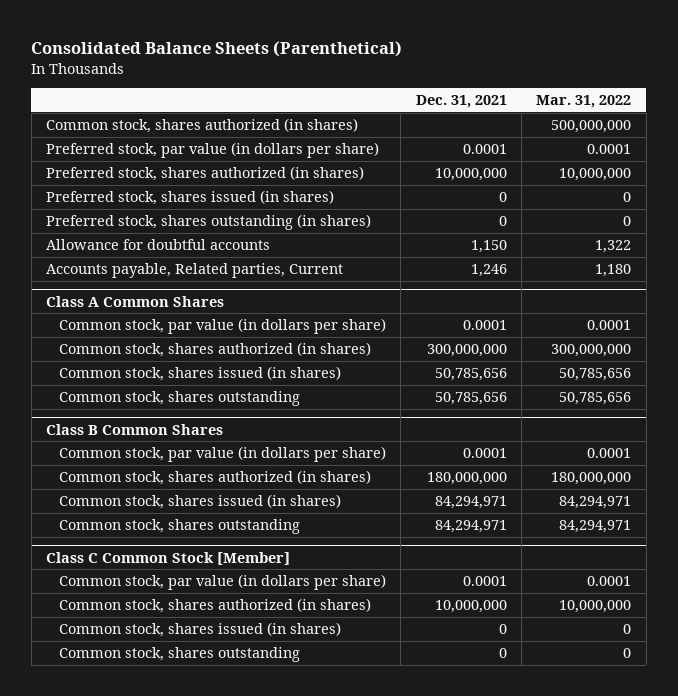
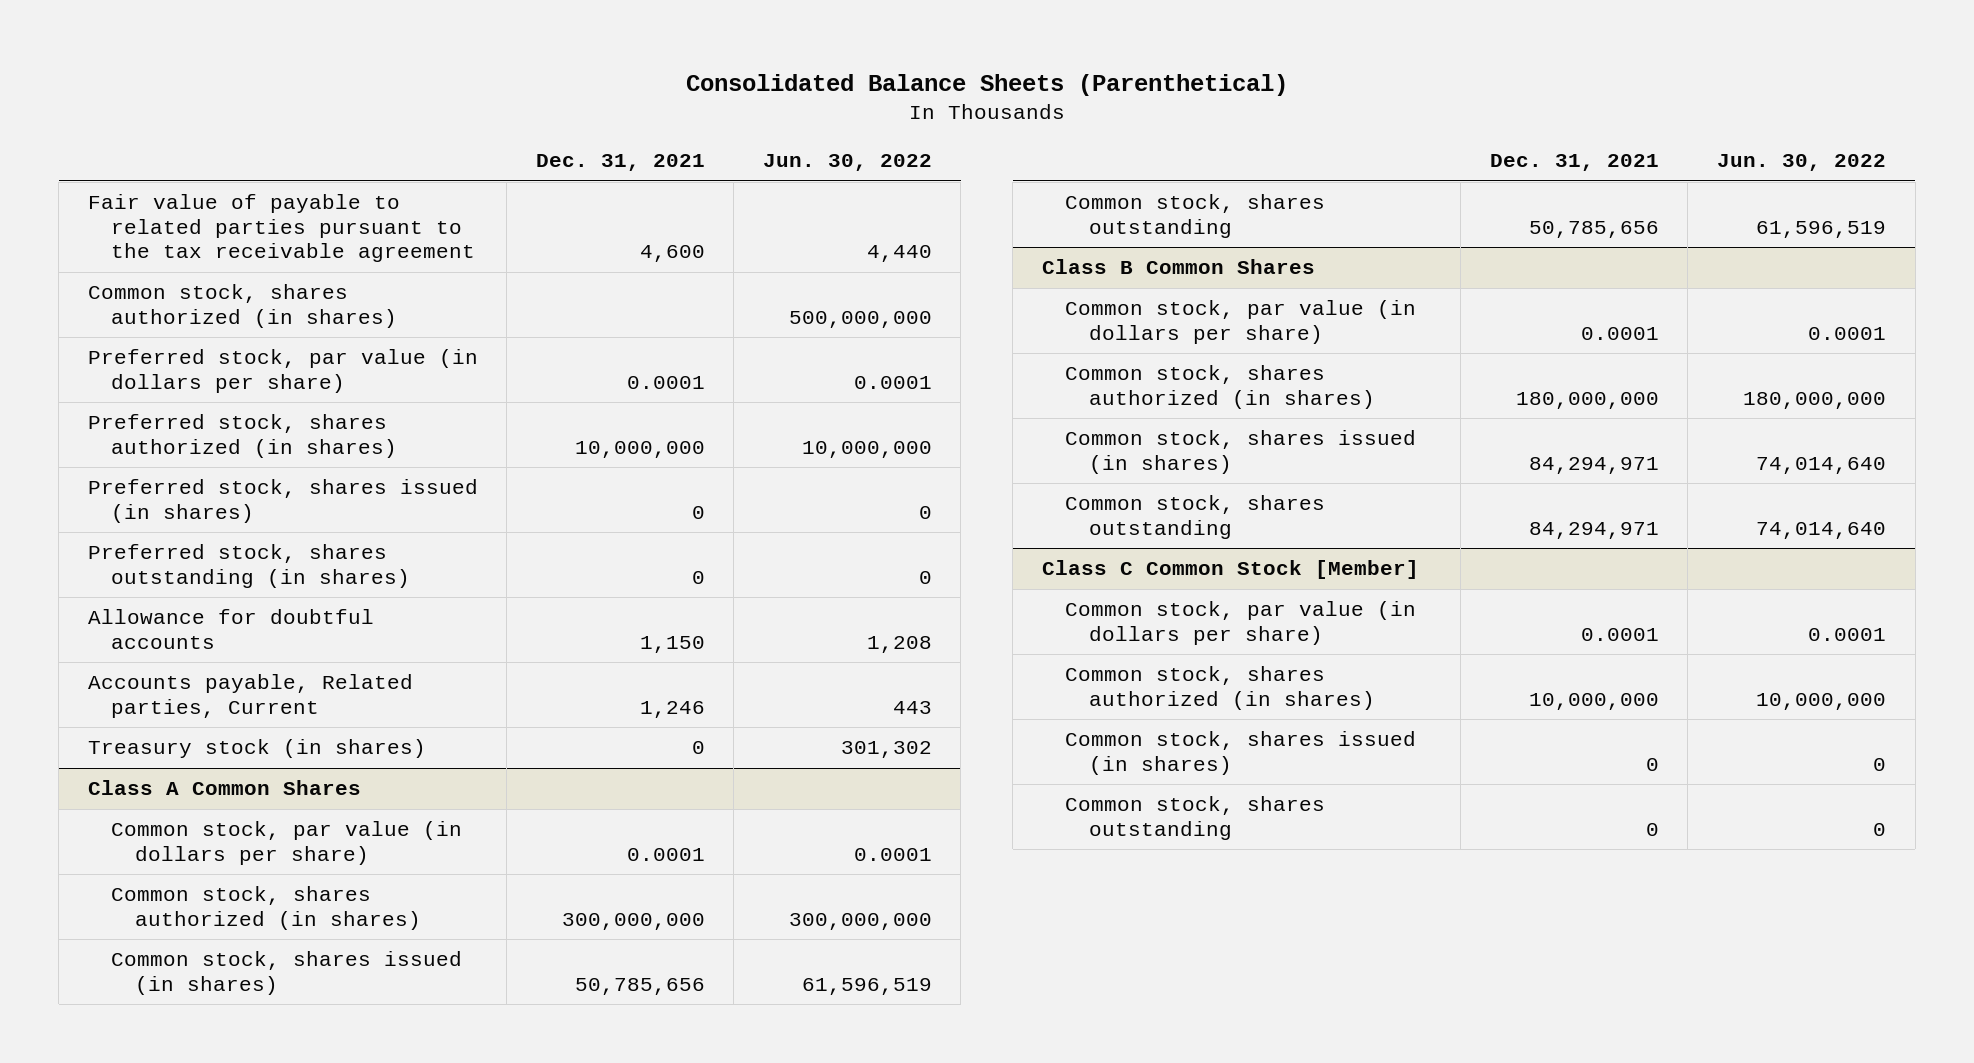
- | Dec. 31, 2021 | Mar. 31, 2022
+ | Dec. 31, 2021 | Jun. 30, 2022
+ Fair value of payable to related parties pursuant to the tax receivable agreement | 4,600 | 4,440
+ Treasury stock (in shares) | 0 | 301,302

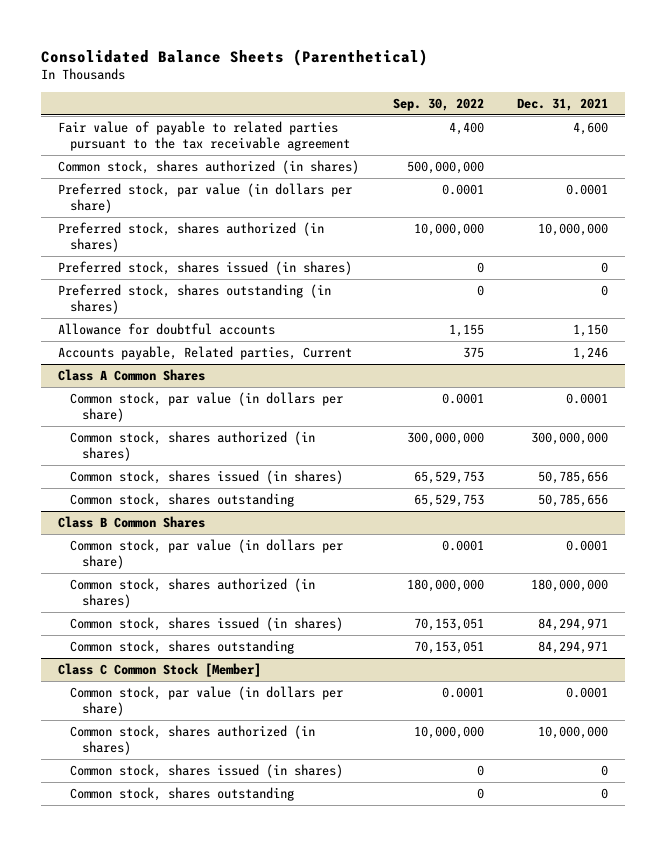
- | Dec. 31, 2021 | Jun. 30, 2022
+ | Sep. 30, 2022 | Dec. 31, 2021
- Treasury stock (in shares) | 0 | 301,302

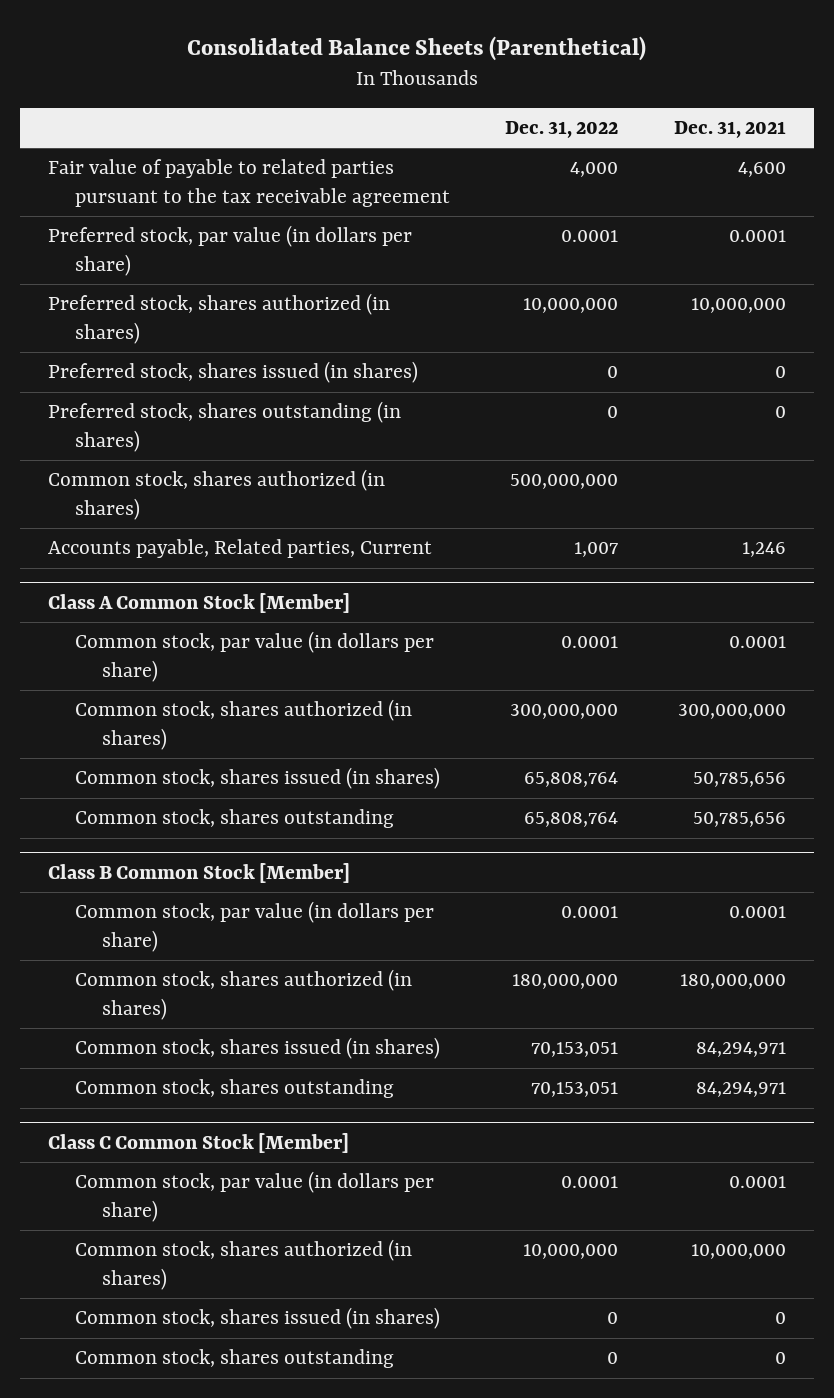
- | Sep. 30, 2022 | Dec. 31, 2021
+ | Dec. 31, 2022 | Dec. 31, 2021
- Allowance for doubtful accounts | 1,155 | 1,150
moved down: Common stock, shares authorized (in shares) | 500,000,000 |
- Class A Common Shares
+ Class A Common Stock [Member]
- Class B Common Shares
+ Class B Common Stock [Member]

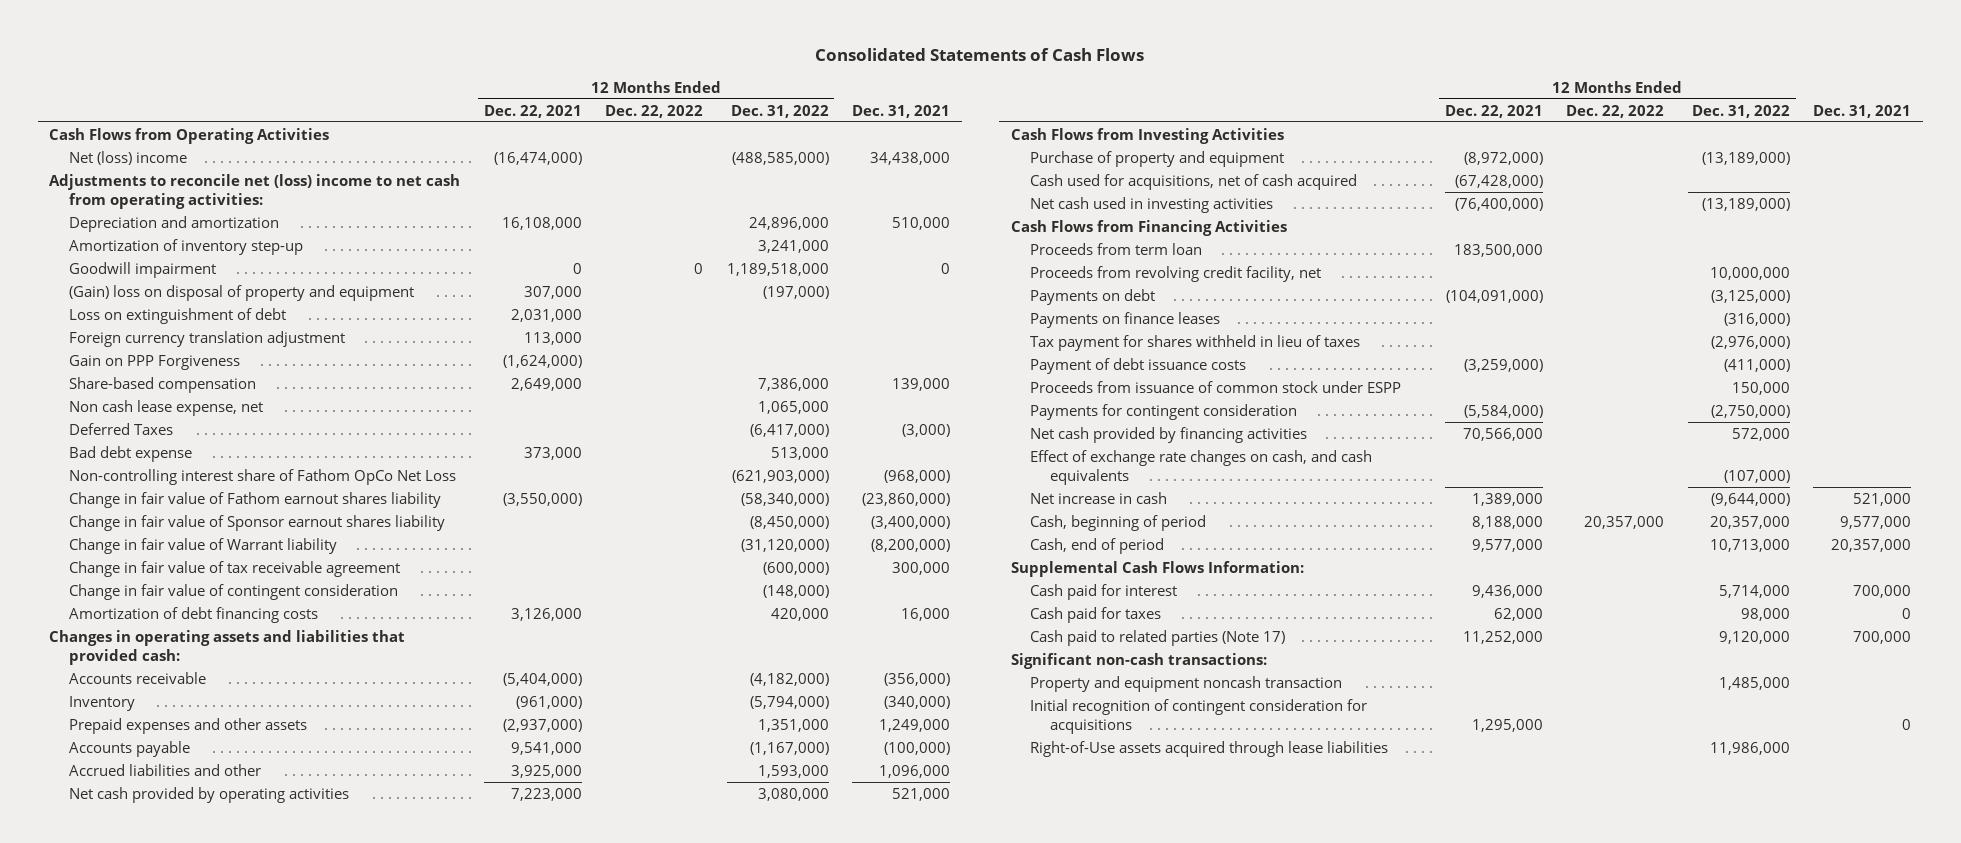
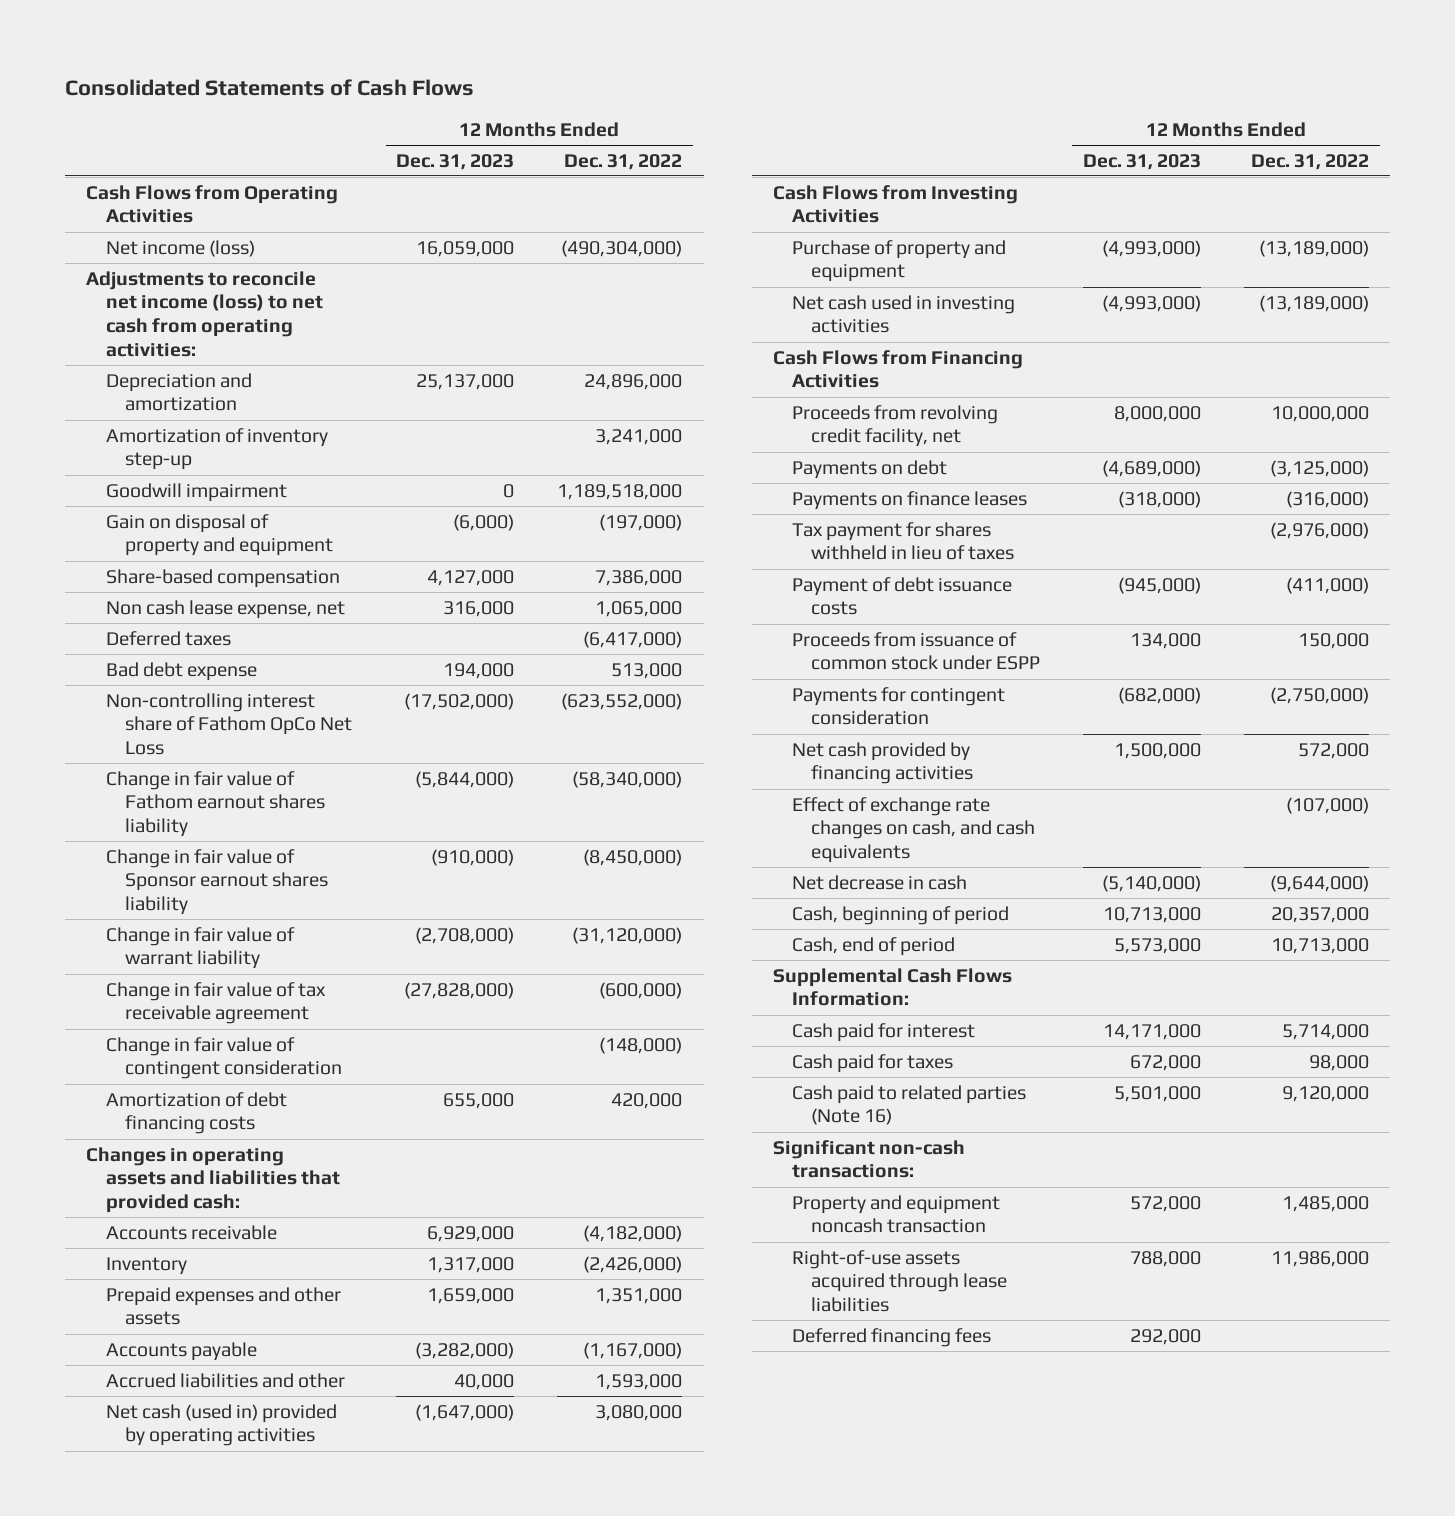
- | 12 Months Ended Dec. 22, 2021 | 12 Months Ended Dec. 22, 2022 | 12 Months Ended Dec. 31, 2022 | Dec. 31, 2021
+ | 12 Months Ended Dec. 31, 2023 | 12 Months Ended Dec. 31, 2022
- Net (loss) income | (16,474,000) | | (488,585,000) | 34,438,000
- Adjustments to reconcile net (loss) income to net cash from operating activities:
+ Net income (loss) | 16,059,000 | (490,304,000)
+ Adjustments to reconcile net income (loss) to net cash from operating activities:
- (Gain) loss on disposal of property and equipment | 307,000 | | (197,000) |
- Loss on extinguishment of debt | 2,031,000 | | |
- Foreign currency translation adjustment | 113,000 | | |
- Gain on PPP Forgiveness | (1,624,000) | | |
+ Gain on disposal of property and equipment | (6,000) | (197,000)
- Deferred Taxes | | | (6,417,000) | (3,000)
+ Deferred taxes | | (6,417,000)
- Non-controlling interest share of Fathom OpCo Net Loss | | | (621,903,000) | (968,000)
+ Non-controlling interest share of Fathom OpCo Net Loss | (17,502,000) | (623,552,000)
- Change in fair value of Warrant liability | | | (31,120,000) | (8,200,000)
+ Change in fair value of warrant liability | (2,708,000) | (31,120,000)
- Inventory | (961,000) | | (5,794,000) | (340,000)
+ Inventory | 1,317,000 | (2,426,000)
- Net cash provided by operating activities | 7,223,000 | | 3,080,000 | 521,000
+ Net cash (used in) provided by operating activities | (1,647,000) | 3,080,000
- Cash used for acquisitions, net of cash acquired | (67,428,000) | | |
- Proceeds from term loan | 183,500,000 | | |
- Net increase in cash | 1,389,000 | | (9,644,000) | 521,000
+ Net decrease in cash | (5,140,000) | (9,644,000)
- Cash paid to related parties (Note 17) | 11,252,000 | | 9,120,000 | 700,000
+ Cash paid to related parties (Note 16) | 5,501,000 | 9,120,000
- Initial recognition of contingent consideration for acquisitions | 1,295,000 | | | 0
- Right-of-Use assets acquired through lease liabilities | | | 11,986,000 |
+ Right-of-use assets acquired through lease liabilities | 788,000 | 11,986,000
+ Deferred financing fees | 292,000 |

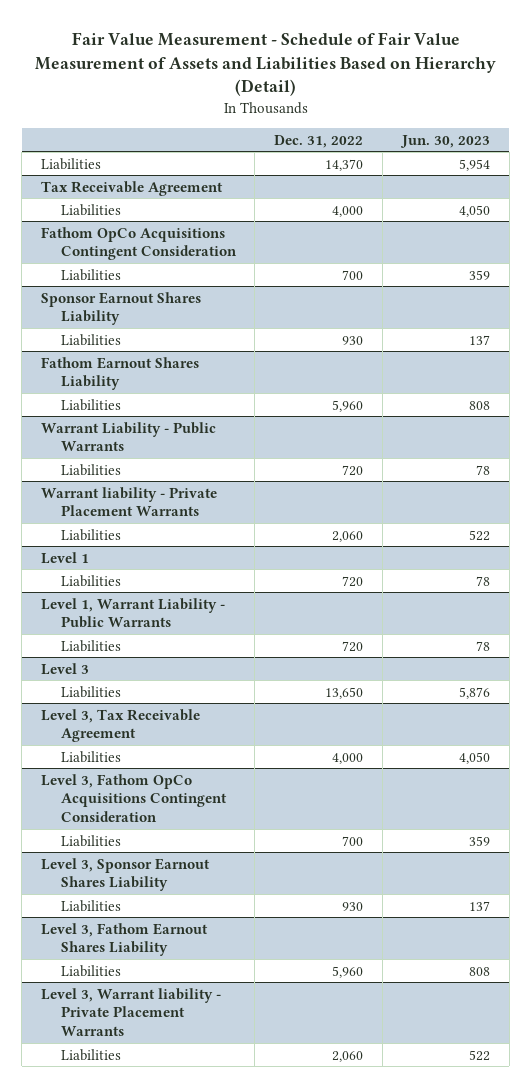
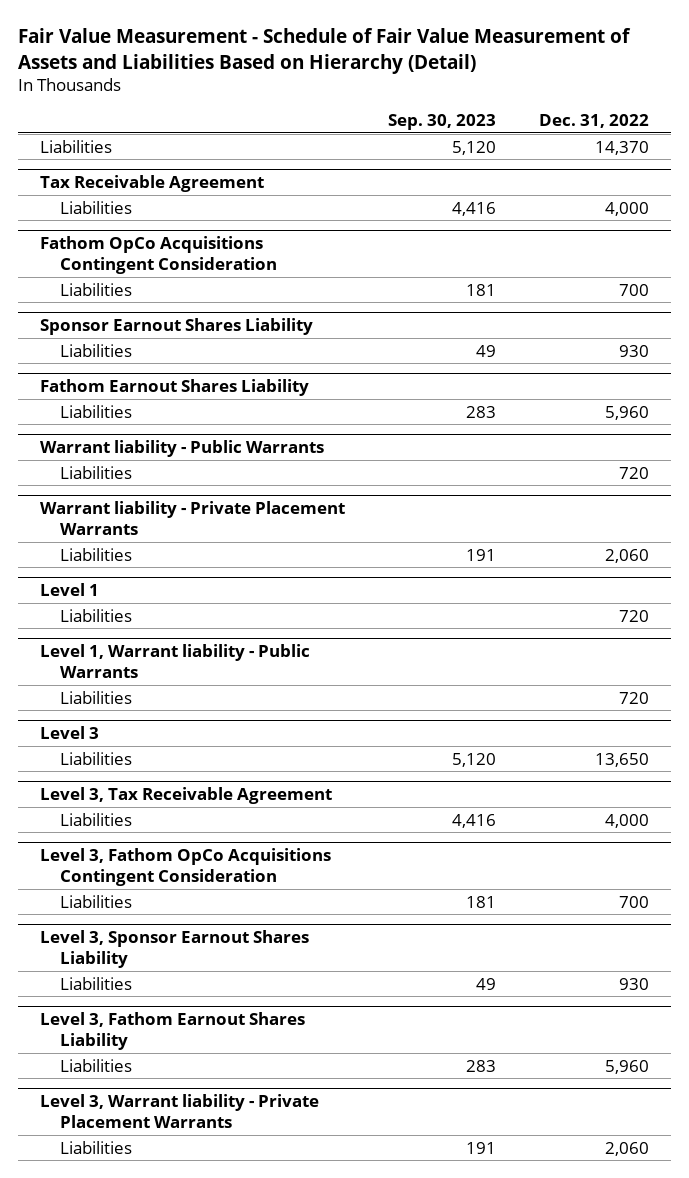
- | Dec. 31, 2022 | Jun. 30, 2023
+ | Sep. 30, 2023 | Dec. 31, 2022
- Warrant Liability - Public Warrants
+ Warrant liability - Public Warrants
- Level 1, Warrant Liability - Public Warrants
+ Level 1, Warrant liability - Public Warrants

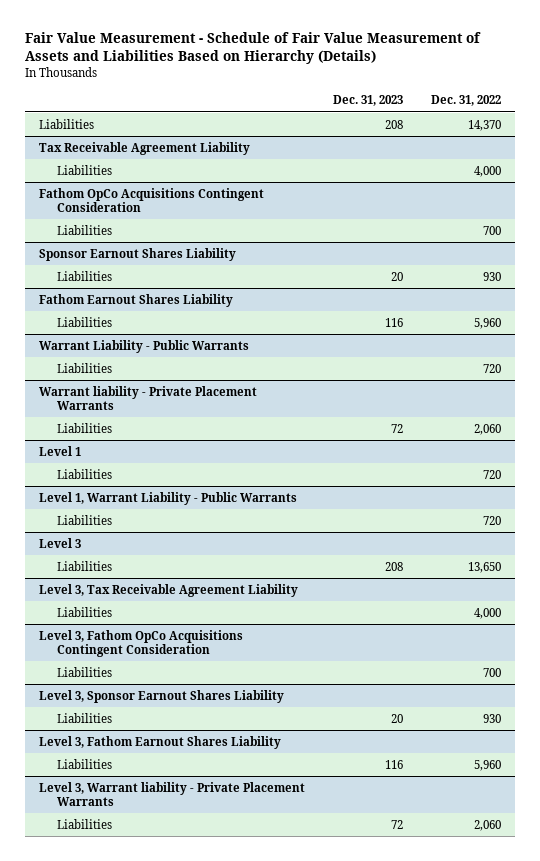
- Fair Value Measurement - Schedule of Fair Value Measurement of Assets and Liabilities Based on Hierarchy (Detail)
+ Fair Value Measurement - Schedule of Fair Value Measurement of Assets and Liabilities Based on Hierarchy (Details)
- | Sep. 30, 2023 | Dec. 31, 2022
+ | Dec. 31, 2023 | Dec. 31, 2022
- Tax Receivable Agreement
+ Tax Receivable Agreement Liability
- Warrant liability - Public Warrants
+ Warrant Liability - Public Warrants
- Level 1, Warrant liability - Public Warrants
+ Level 1, Warrant Liability - Public Warrants
- Level 3, Tax Receivable Agreement
+ Level 3, Tax Receivable Agreement Liability

